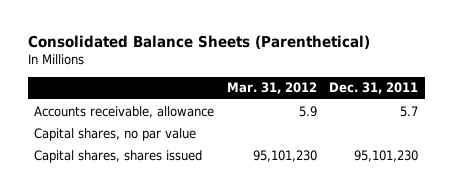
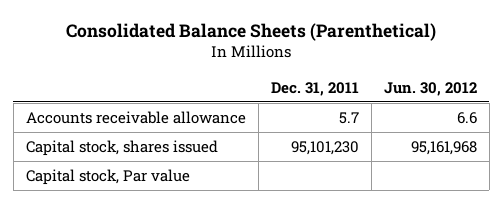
- | Mar. 31, 2012 | Dec. 31, 2011
+ | Dec. 31, 2011 | Jun. 30, 2012
- Accounts receivable, allowance | 5.9 | 5.7
- Capital shares, no par value
- Capital shares, shares issued | 95,101,230 | 95,101,230
+ Accounts receivable allowance | 5.7 | 6.6
+ Capital stock, shares issued | 95,101,230 | 95,161,968
+ Capital stock, Par value

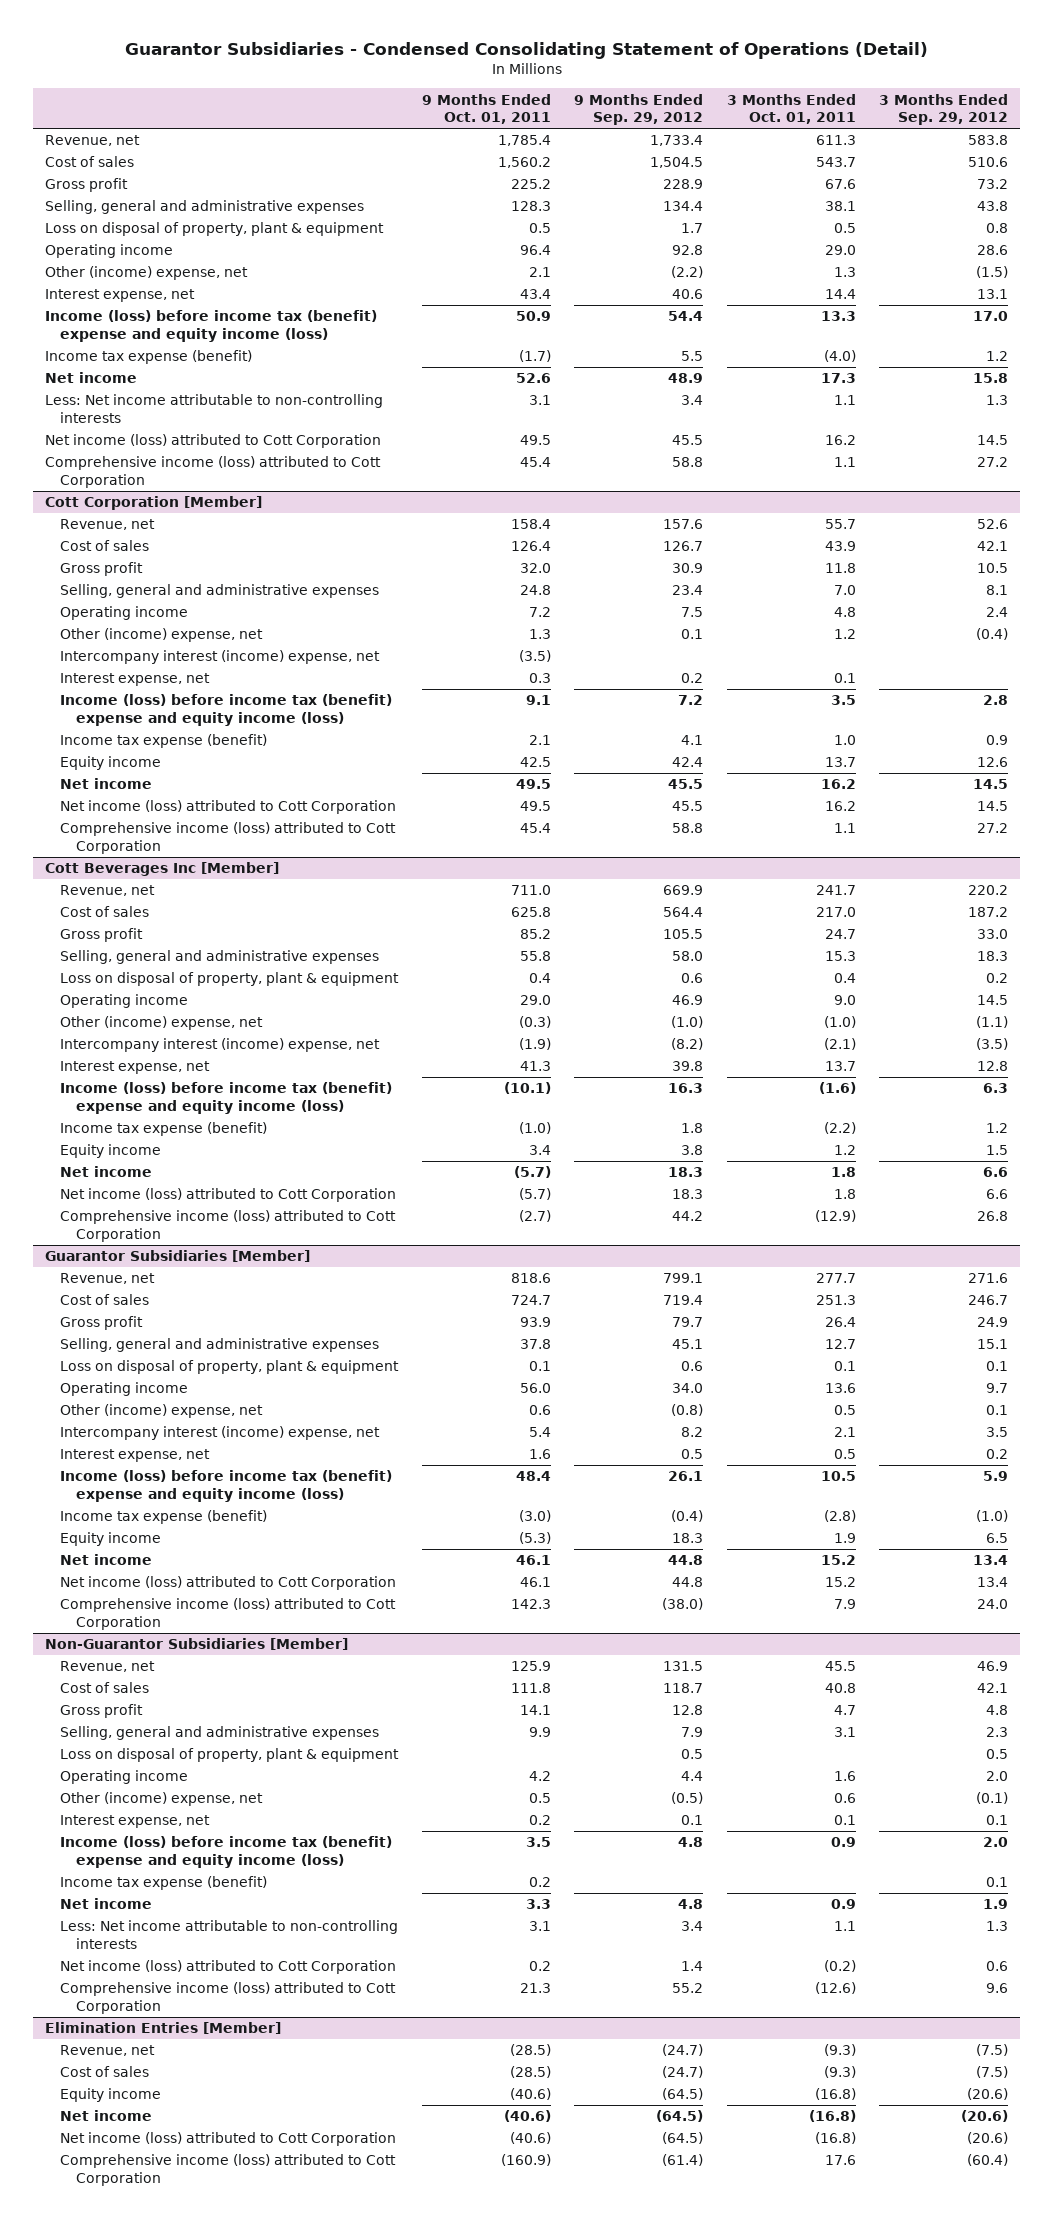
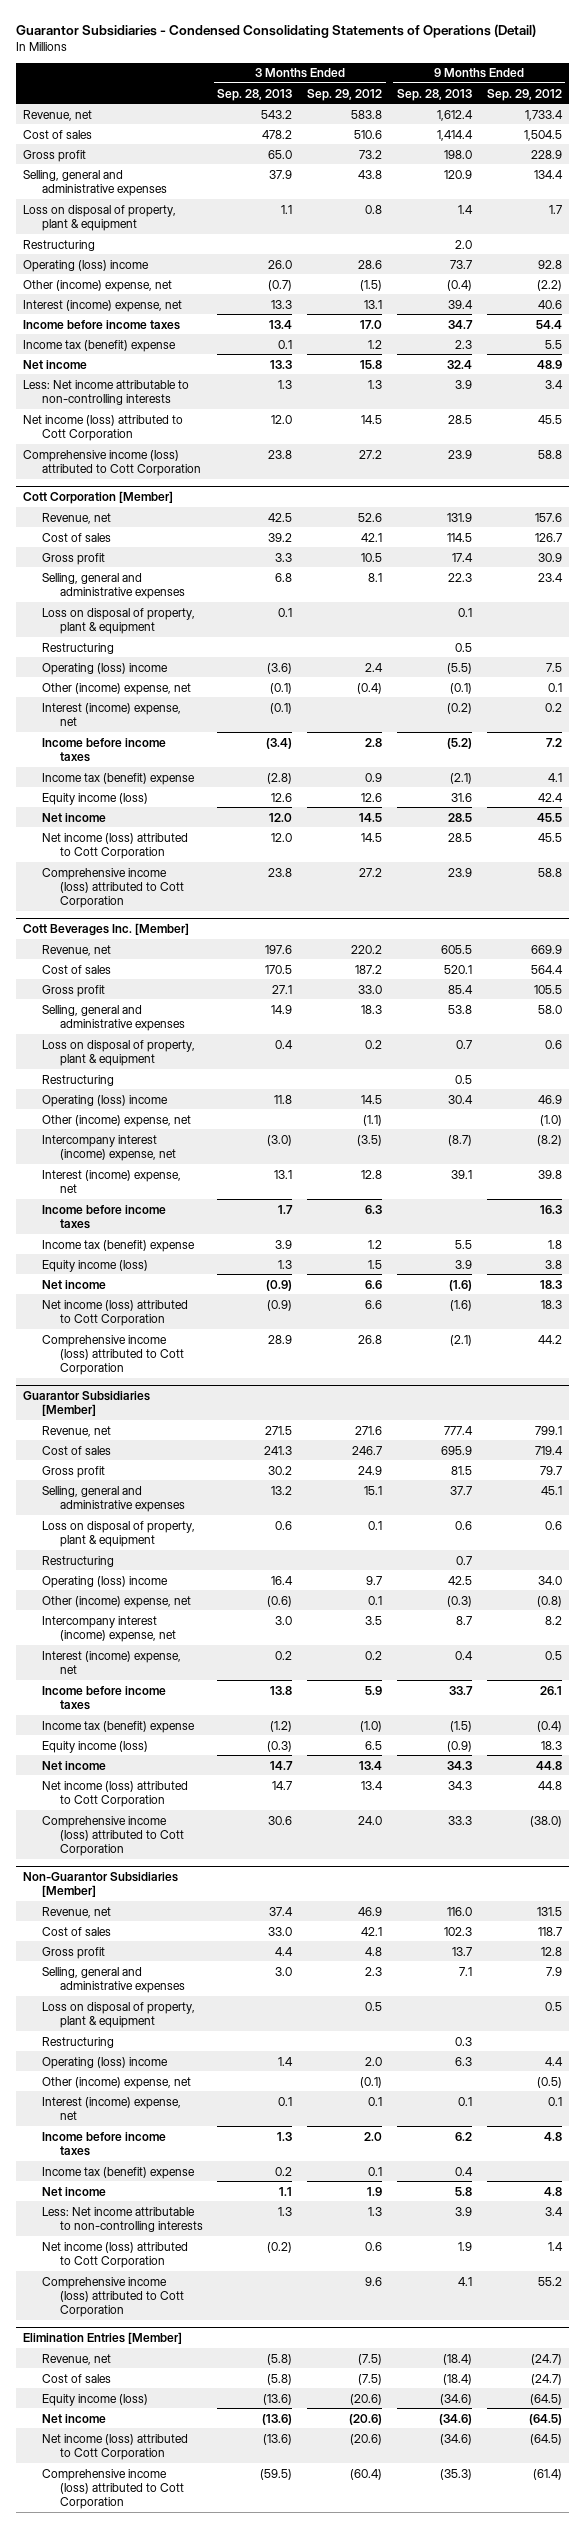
- Guarantor Subsidiaries - Condensed Consolidating Statement of Operations (Detail)
+ Guarantor Subsidiaries - Condensed Consolidating Statements of Operations (Detail)
- | 9 Months Ended Oct. 01, 2011 | 9 Months Ended Sep. 29, 2012 | 3 Months Ended Oct. 01, 2011 | 3 Months Ended Sep. 29, 2012
+ | 3 Months Ended Sep. 28, 2013 | 3 Months Ended Sep. 29, 2012 | 9 Months Ended Sep. 28, 2013 | 9 Months Ended Sep. 29, 2012
- Operating income | 96.4 | 92.8 | 29.0 | 28.6
+ Restructuring | | | 2.0 |
+ Operating (loss) income | 26.0 | 28.6 | 73.7 | 92.8
- Interest expense, net | 43.4 | 40.6 | 14.4 | 13.1
- Income (loss) before income tax (benefit) expense and equity income (loss) | 50.9 | 54.4 | 13.3 | 17.0
- Income tax expense (benefit) | (1.7) | 5.5 | (4.0) | 1.2
+ Interest (income) expense, net | 13.3 | 13.1 | 39.4 | 40.6
+ Income before income taxes | 13.4 | 17.0 | 34.7 | 54.4
+ Income tax (benefit) expense | 0.1 | 1.2 | 2.3 | 5.5
@ Cott Corporation [Member]
- Operating income | 7.2 | 7.5 | 4.8 | 2.4
+ Loss on disposal of property, plant & equipment | 0.1 | | 0.1 |
+ Restructuring | | | 0.5 |
+ Operating (loss) income | (3.6) | 2.4 | (5.5) | 7.5
- Intercompany interest (income) expense, net | (3.5) | | |
- Interest expense, net | 0.3 | 0.2 | 0.1 |
- Income (loss) before income tax (benefit) expense and equity income (loss) | 9.1 | 7.2 | 3.5 | 2.8
- Income tax expense (benefit) | 2.1 | 4.1 | 1.0 | 0.9
- Equity income | 42.5 | 42.4 | 13.7 | 12.6
+ Interest (income) expense, net | (0.1) | | (0.2) | 0.2
+ Income before income taxes | (3.4) | 2.8 | (5.2) | 7.2
+ Income tax (benefit) expense | (2.8) | 0.9 | (2.1) | 4.1
+ Equity income (loss) | 12.6 | 12.6 | 31.6 | 42.4
- Cott Beverages Inc [Member]
+ Cott Beverages Inc. [Member]
- Operating income | 29.0 | 46.9 | 9.0 | 14.5
+ Restructuring | | | 0.5 |
+ Operating (loss) income | 11.8 | 14.5 | 30.4 | 46.9
- Interest expense, net | 41.3 | 39.8 | 13.7 | 12.8
- Income (loss) before income tax (benefit) expense and equity income (loss) | (10.1) | 16.3 | (1.6) | 6.3
- Income tax expense (benefit) | (1.0) | 1.8 | (2.2) | 1.2
- Equity income | 3.4 | 3.8 | 1.2 | 1.5
+ Interest (income) expense, net | 13.1 | 12.8 | 39.1 | 39.8
+ Income before income taxes | 1.7 | 6.3 | | 16.3
+ Income tax (benefit) expense | 3.9 | 1.2 | 5.5 | 1.8
+ Equity income (loss) | 1.3 | 1.5 | 3.9 | 3.8
@ Guarantor Subsidiaries [Member]
- Operating income | 56.0 | 34.0 | 13.6 | 9.7
+ Restructuring | | | 0.7 |
+ Operating (loss) income | 16.4 | 9.7 | 42.5 | 34.0
- Interest expense, net | 1.6 | 0.5 | 0.5 | 0.2
- Income (loss) before income tax (benefit) expense and equity income (loss) | 48.4 | 26.1 | 10.5 | 5.9
- Income tax expense (benefit) | (3.0) | (0.4) | (2.8) | (1.0)
- Equity income | (5.3) | 18.3 | 1.9 | 6.5
+ Interest (income) expense, net | 0.2 | 0.2 | 0.4 | 0.5
+ Income before income taxes | 13.8 | 5.9 | 33.7 | 26.1
+ Income tax (benefit) expense | (1.2) | (1.0) | (1.5) | (0.4)
+ Equity income (loss) | (0.3) | 6.5 | (0.9) | 18.3
@ Non-Guarantor Subsidiaries [Member]
- Operating income | 4.2 | 4.4 | 1.6 | 2.0
+ Restructuring | | | 0.3 |
+ Operating (loss) income | 1.4 | 2.0 | 6.3 | 4.4
- Interest expense, net | 0.2 | 0.1 | 0.1 | 0.1
- Income (loss) before income tax (benefit) expense and equity income (loss) | 3.5 | 4.8 | 0.9 | 2.0
- Income tax expense (benefit) | 0.2 | | | 0.1
+ Interest (income) expense, net | 0.1 | 0.1 | 0.1 | 0.1
+ Income before income taxes | 1.3 | 2.0 | 6.2 | 4.8
+ Income tax (benefit) expense | 0.2 | 0.1 | 0.4 |
@ Elimination Entries [Member]
- Equity income | (40.6) | (64.5) | (16.8) | (20.6)
+ Equity income (loss) | (13.6) | (20.6) | (34.6) | (64.5)

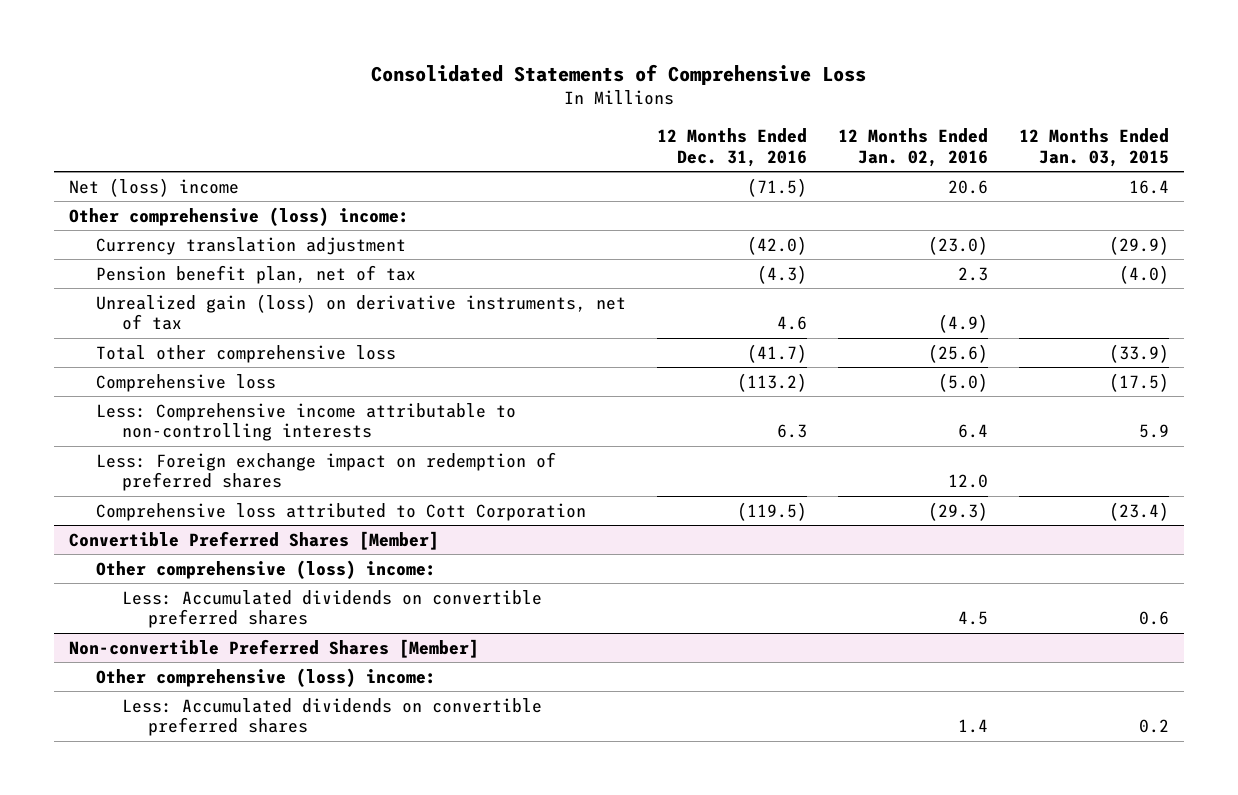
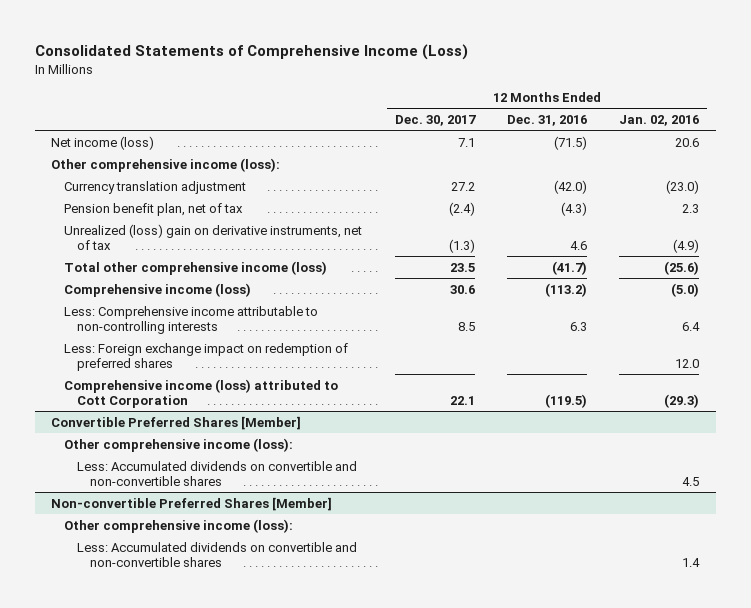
- Consolidated Statements of Comprehensive Loss
+ Consolidated Statements of Comprehensive Income (Loss)
- | 12 Months Ended Dec. 31, 2016 | 12 Months Ended Jan. 02, 2016 | 12 Months Ended Jan. 03, 2015
+ | 12 Months Ended Dec. 30, 2017 | 12 Months Ended Dec. 31, 2016 | 12 Months Ended Jan. 02, 2016
- Net (loss) income | (71.5) | 20.6 | 16.4
- Other comprehensive (loss) income:
+ Net income (loss) | 7.1 | (71.5) | 20.6
+ Other comprehensive income (loss):
- Unrealized gain (loss) on derivative instruments, net of tax | 4.6 | (4.9) |
- Total other comprehensive loss | (41.7) | (25.6) | (33.9)
- Comprehensive loss | (113.2) | (5.0) | (17.5)
+ Unrealized (loss) gain on derivative instruments, net of tax | (1.3) | 4.6 | (4.9)
+ Total other comprehensive income (loss) | 23.5 | (41.7) | (25.6)
+ Comprehensive income (loss) | 30.6 | (113.2) | (5.0)
- Comprehensive loss attributed to Cott Corporation | (119.5) | (29.3) | (23.4)
+ Comprehensive income (loss) attributed to Cott Corporation | 22.1 | (119.5) | (29.3)
@ Convertible Preferred Shares [Member]
- Other comprehensive (loss) income:
- Less: Accumulated dividends on convertible preferred shares | | 4.5 | 0.6
+ Other comprehensive income (loss):
+ Less: Accumulated dividends on convertible and non-convertible shares | | | 4.5
@ Non-convertible Preferred Shares [Member]
- Other comprehensive (loss) income:
- Less: Accumulated dividends on convertible preferred shares | | 1.4 | 0.2
+ Other comprehensive income (loss):
+ Less: Accumulated dividends on convertible and non-convertible shares | | | 1.4

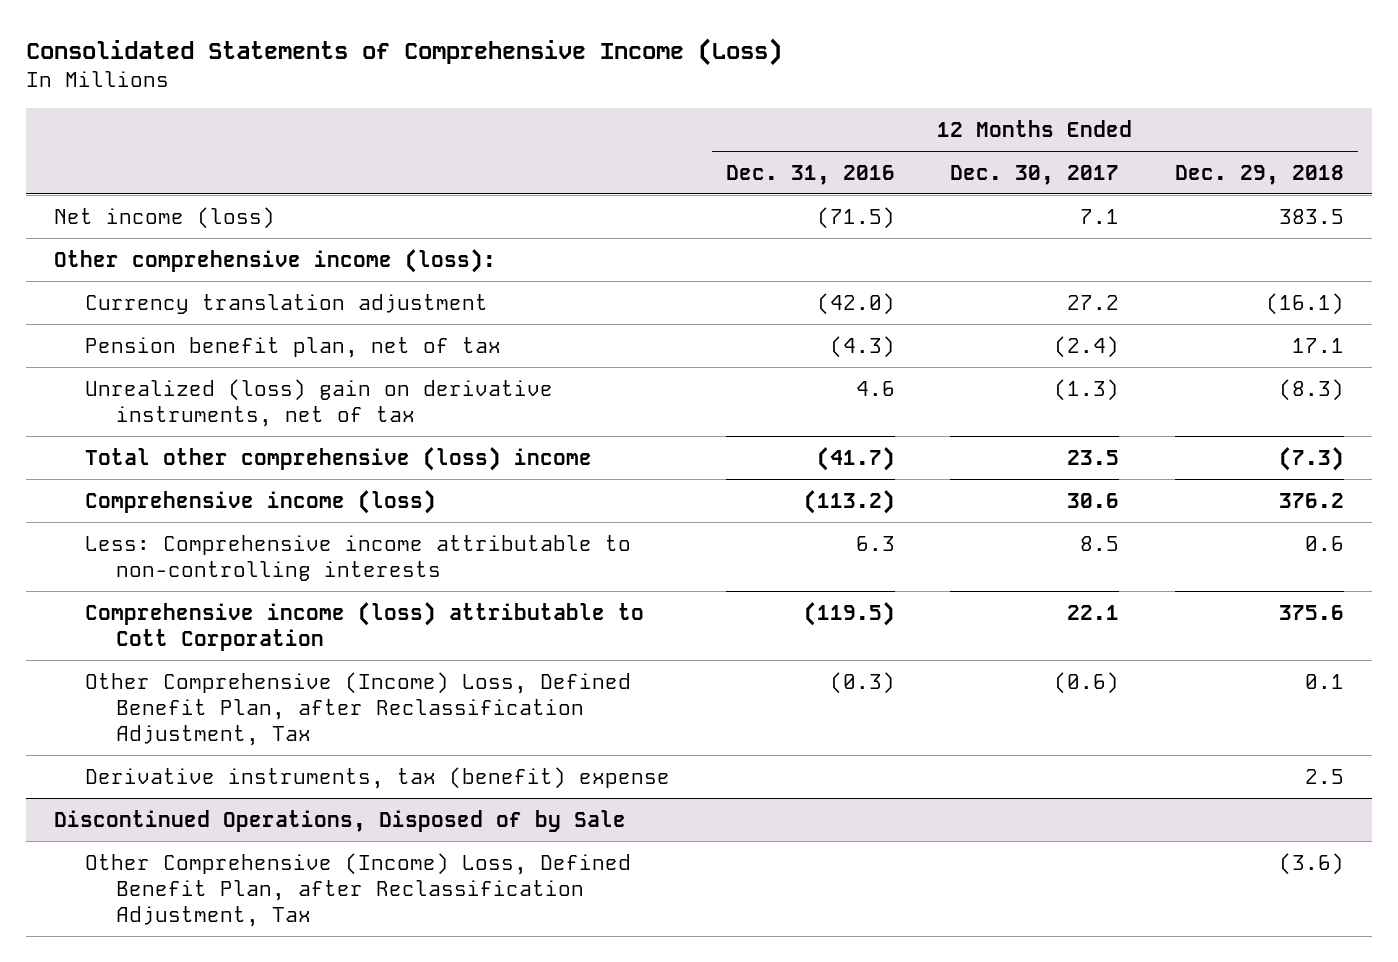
- | 12 Months Ended Dec. 30, 2017 | 12 Months Ended Dec. 31, 2016 | 12 Months Ended Jan. 02, 2016
+ | 12 Months Ended Dec. 31, 2016 | 12 Months Ended Dec. 30, 2017 | 12 Months Ended Dec. 29, 2018
- Total other comprehensive income (loss) | 23.5 | (41.7) | (25.6)
+ Total other comprehensive (loss) income | (41.7) | 23.5 | (7.3)
- Less: Foreign exchange impact on redemption of preferred shares | | | 12.0
- Comprehensive income (loss) attributed to Cott Corporation | 22.1 | (119.5) | (29.3)
- Convertible Preferred Shares [Member]
- Other comprehensive income (loss):
- Less: Accumulated dividends on convertible and non-convertible shares | | | 4.5
- Non-convertible Preferred Shares [Member]
- Other comprehensive income (loss):
- Less: Accumulated dividends on convertible and non-convertible shares | | | 1.4
+ Comprehensive income (loss) attributable to Cott Corporation | (119.5) | 22.1 | 375.6
+ Other Comprehensive (Income) Loss, Defined Benefit Plan, after Reclassification Adjustment, Tax | (0.3) | (0.6) | 0.1
+ Derivative instruments, tax (benefit) expense | | | 2.5
+ Discontinued Operations, Disposed of by Sale
+ Other Comprehensive (Income) Loss, Defined Benefit Plan, after Reclassification Adjustment, Tax | | | (3.6)

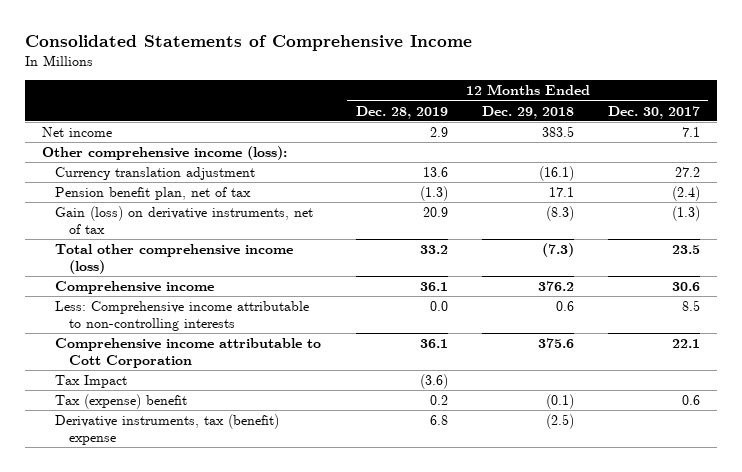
- Consolidated Statements of Comprehensive Income (Loss)
+ Consolidated Statements of Comprehensive Income
- | 12 Months Ended Dec. 31, 2016 | 12 Months Ended Dec. 30, 2017 | 12 Months Ended Dec. 29, 2018
+ | 12 Months Ended Dec. 28, 2019 | 12 Months Ended Dec. 29, 2018 | 12 Months Ended Dec. 30, 2017
- Net income (loss) | (71.5) | 7.1 | 383.5
+ Net income | 2.9 | 383.5 | 7.1
- Unrealized (loss) gain on derivative instruments, net of tax | 4.6 | (1.3) | (8.3)
- Total other comprehensive (loss) income | (41.7) | 23.5 | (7.3)
- Comprehensive income (loss) | (113.2) | 30.6 | 376.2
+ Gain (loss) on derivative instruments, net of tax | 20.9 | (8.3) | (1.3)
+ Total other comprehensive income (loss) | 33.2 | (7.3) | 23.5
+ Comprehensive income | 36.1 | 376.2 | 30.6
- Comprehensive income (loss) attributable to Cott Corporation | (119.5) | 22.1 | 375.6
- Other Comprehensive (Income) Loss, Defined Benefit Plan, after Reclassification Adjustment, Tax | (0.3) | (0.6) | 0.1
- Derivative instruments, tax (benefit) expense | | | 2.5
- Discontinued Operations, Disposed of by Sale
- Other Comprehensive (Income) Loss, Defined Benefit Plan, after Reclassification Adjustment, Tax | | | (3.6)
+ Comprehensive income attributable to Cott Corporation | 36.1 | 375.6 | 22.1
+ Tax Impact | (3.6) | |
+ Tax (expense) benefit | 0.2 | (0.1) | 0.6
+ Derivative instruments, tax (benefit) expense | 6.8 | (2.5) |

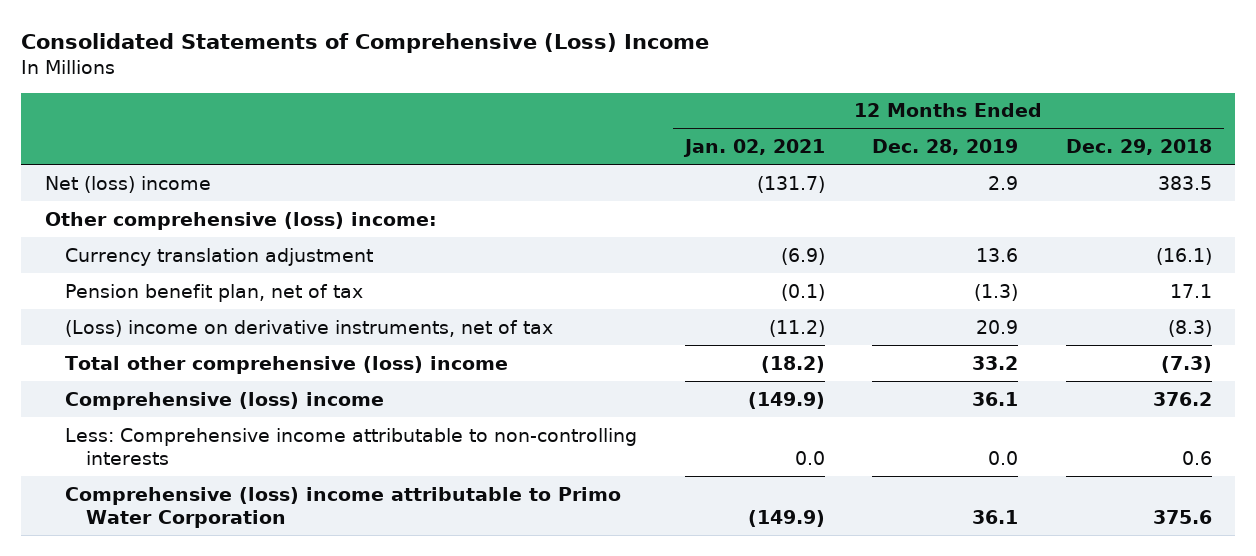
- Consolidated Statements of Comprehensive Income
+ Consolidated Statements of Comprehensive (Loss) Income
- | 12 Months Ended Dec. 28, 2019 | 12 Months Ended Dec. 29, 2018 | 12 Months Ended Dec. 30, 2017
+ | 12 Months Ended Jan. 02, 2021 | 12 Months Ended Dec. 28, 2019 | 12 Months Ended Dec. 29, 2018
- Net income | 2.9 | 383.5 | 7.1
- Other comprehensive income (loss):
+ Net (loss) income | (131.7) | 2.9 | 383.5
+ Other comprehensive (loss) income:
- Gain (loss) on derivative instruments, net of tax | 20.9 | (8.3) | (1.3)
- Total other comprehensive income (loss) | 33.2 | (7.3) | 23.5
- Comprehensive income | 36.1 | 376.2 | 30.6
+ (Loss) income on derivative instruments, net of tax | (11.2) | 20.9 | (8.3)
+ Total other comprehensive (loss) income | (18.2) | 33.2 | (7.3)
+ Comprehensive (loss) income | (149.9) | 36.1 | 376.2
- Comprehensive income attributable to Cott Corporation | 36.1 | 375.6 | 22.1
- Tax Impact | (3.6) | |
- Tax (expense) benefit | 0.2 | (0.1) | 0.6
- Derivative instruments, tax (benefit) expense | 6.8 | (2.5) |
+ Comprehensive (loss) income attributable to Primo Water Corporation | (149.9) | 36.1 | 375.6

